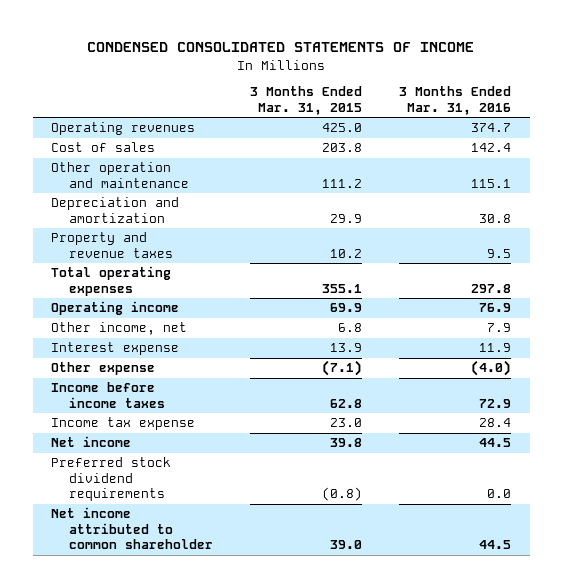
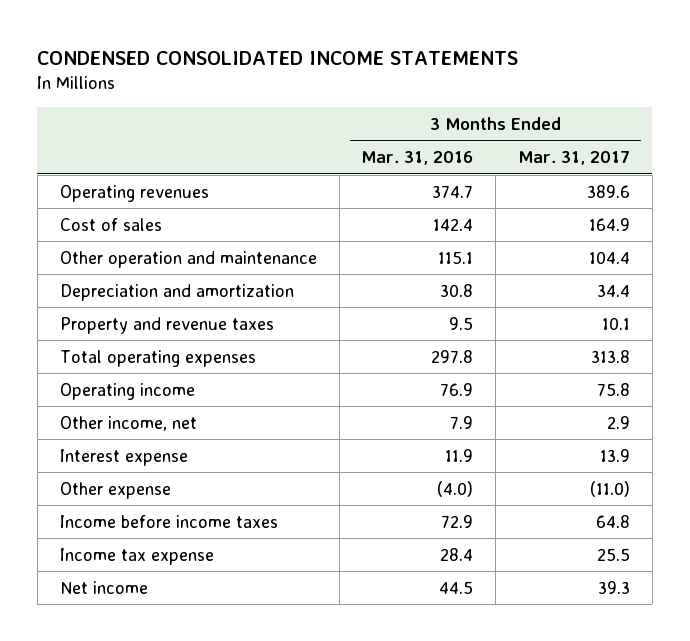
- CONDENSED CONSOLIDATED STATEMENTS OF INCOME
+ CONDENSED CONSOLIDATED INCOME STATEMENTS
- | 3 Months Ended Mar. 31, 2015 | 3 Months Ended Mar. 31, 2016
+ | 3 Months Ended Mar. 31, 2016 | 3 Months Ended Mar. 31, 2017
- Preferred stock dividend requirements | (0.8) | 0.0
- Net income attributed to common shareholder | 39.0 | 44.5

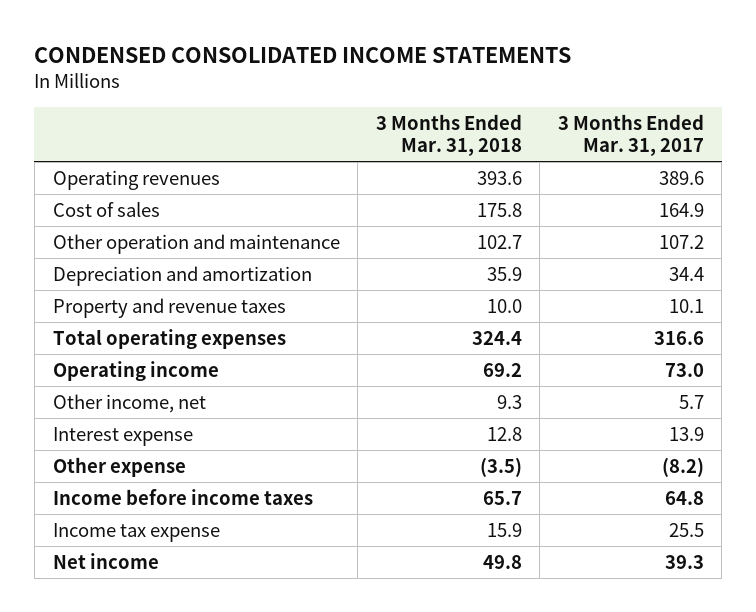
- | 3 Months Ended Mar. 31, 2016 | 3 Months Ended Mar. 31, 2017
+ | 3 Months Ended Mar. 31, 2018 | 3 Months Ended Mar. 31, 2017
- Other operation and maintenance | 115.1 | 104.4
+ Other operation and maintenance | 102.7 | 107.2
- Total operating expenses | 297.8 | 313.8
- Operating income | 76.9 | 75.8
- Other income, net | 7.9 | 2.9
+ Total operating expenses | 324.4 | 316.6
+ Operating income | 69.2 | 73.0
+ Other income, net | 9.3 | 5.7
- Other expense | (4.0) | (11.0)
+ Other expense | (3.5) | (8.2)

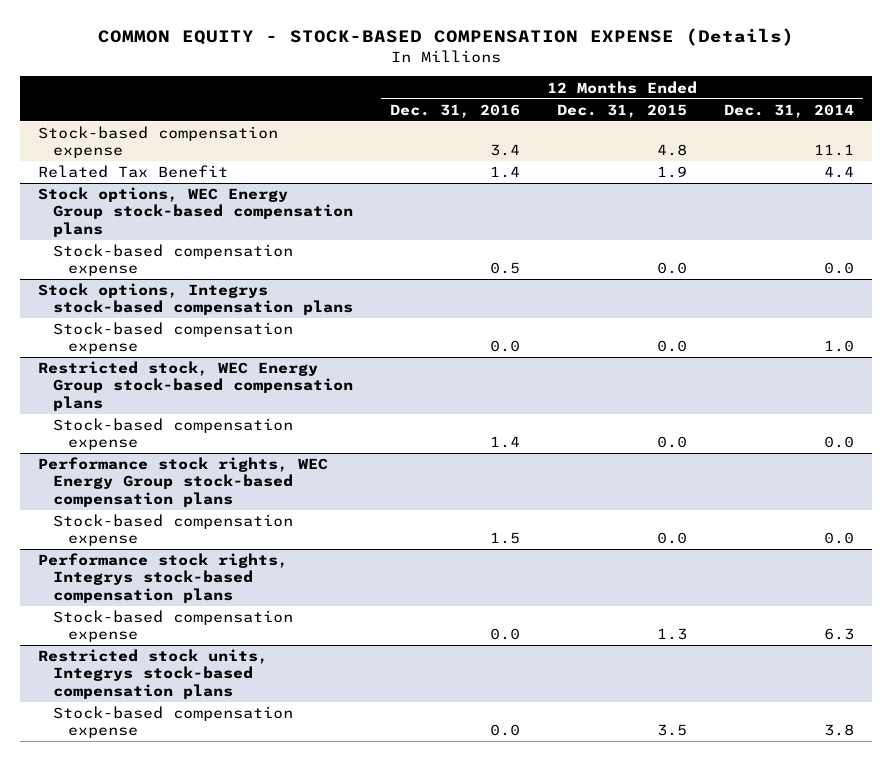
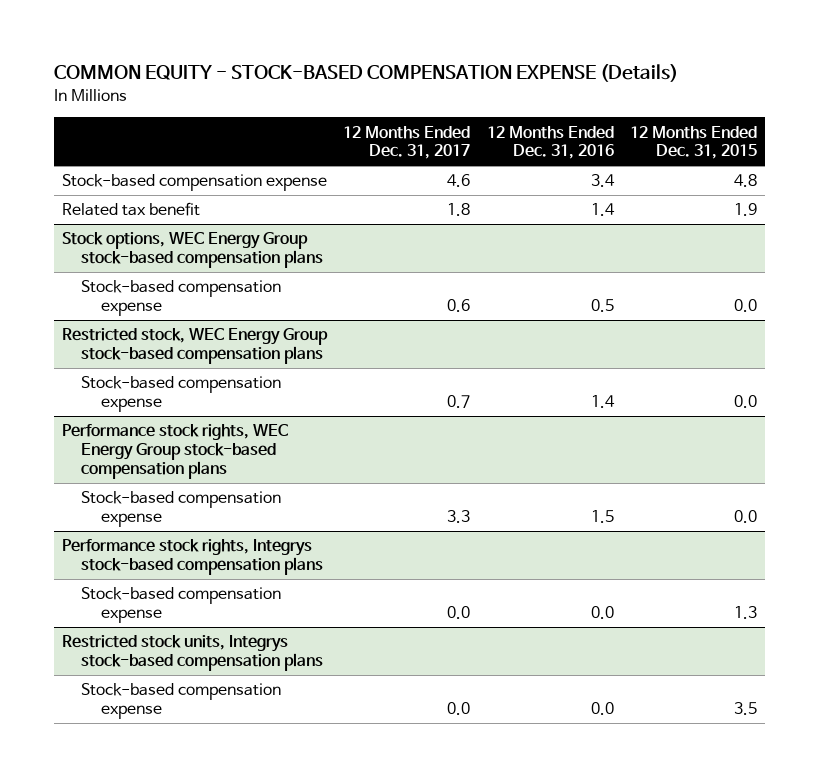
- | 12 Months Ended Dec. 31, 2016 | 12 Months Ended Dec. 31, 2015 | 12 Months Ended Dec. 31, 2014
+ | 12 Months Ended Dec. 31, 2017 | 12 Months Ended Dec. 31, 2016 | 12 Months Ended Dec. 31, 2015
- Related Tax Benefit | 1.4 | 1.9 | 4.4
+ Related tax benefit | 1.8 | 1.4 | 1.9
- Stock options, Integrys stock-based compensation plans
- Stock-based compensation expense | 0.0 | 0.0 | 1.0

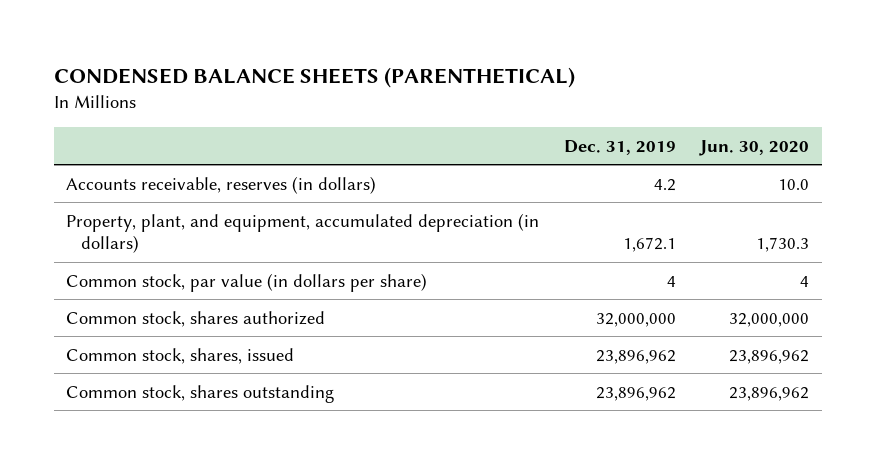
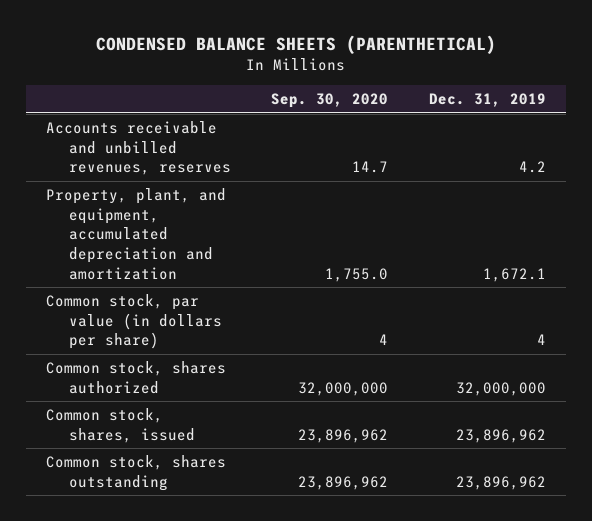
- | Dec. 31, 2019 | Jun. 30, 2020
+ | Sep. 30, 2020 | Dec. 31, 2019
- Accounts receivable, reserves (in dollars) | 4.2 | 10.0
- Property, plant, and equipment, accumulated depreciation (in dollars) | 1,672.1 | 1,730.3
+ Accounts receivable and unbilled revenues, reserves | 14.7 | 4.2
+ Property, plant, and equipment, accumulated depreciation and amortization | 1,755.0 | 1,672.1

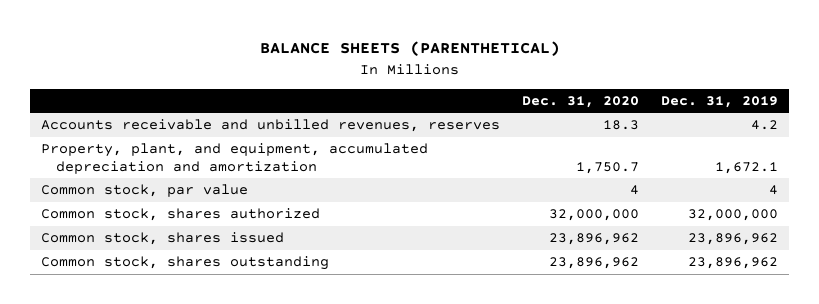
- CONDENSED BALANCE SHEETS (PARENTHETICAL)
+ BALANCE SHEETS (PARENTHETICAL)
- | Sep. 30, 2020 | Dec. 31, 2019
+ | Dec. 31, 2020 | Dec. 31, 2019
- Common stock, par value (in dollars per share) | 4 | 4
+ Common stock, par value | 4 | 4
- Common stock, shares, issued | 23,896,962 | 23,896,962
+ Common stock, shares issued | 23,896,962 | 23,896,962

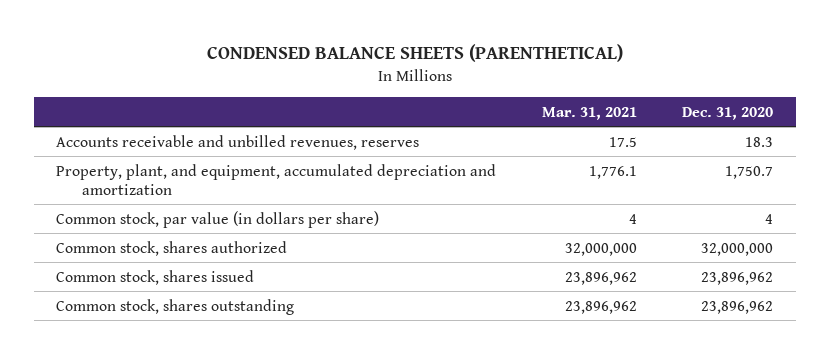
- BALANCE SHEETS (PARENTHETICAL)
+ CONDENSED BALANCE SHEETS (PARENTHETICAL)
- | Dec. 31, 2020 | Dec. 31, 2019
+ | Mar. 31, 2021 | Dec. 31, 2020
- Common stock, par value | 4 | 4
+ Common stock, par value (in dollars per share) | 4 | 4

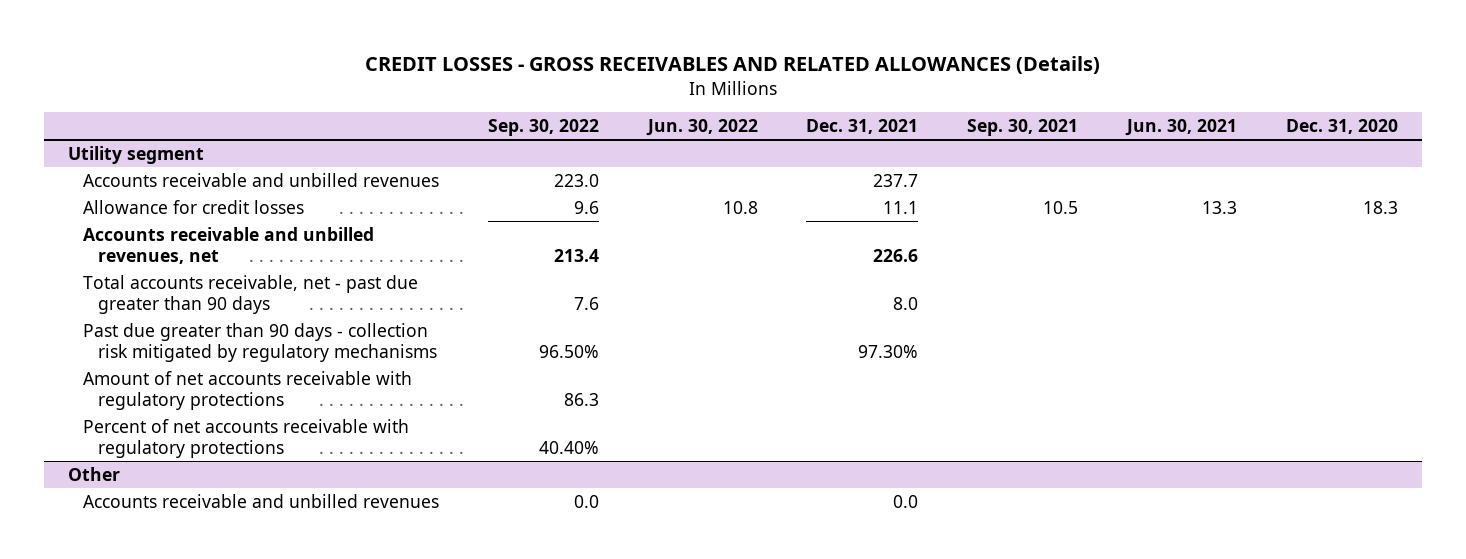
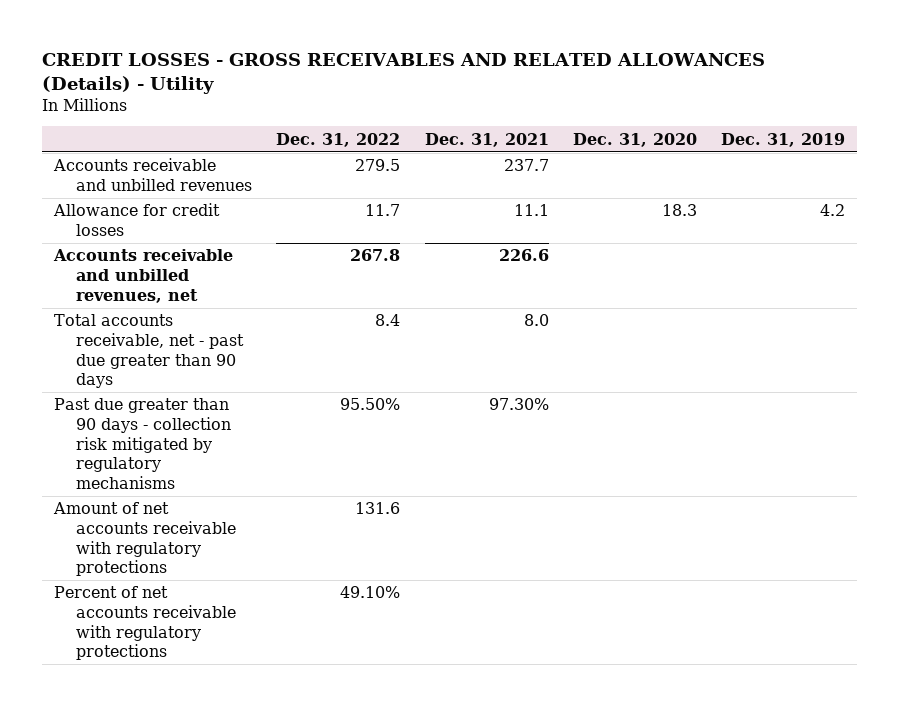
- CREDIT LOSSES - GROSS RECEIVABLES AND RELATED ALLOWANCES (Details)
+ CREDIT LOSSES - GROSS RECEIVABLES AND RELATED ALLOWANCES (Details) - Utility
- | Sep. 30, 2022 | Jun. 30, 2022 | Dec. 31, 2021 | Sep. 30, 2021 | Jun. 30, 2021 | Dec. 31, 2020
+ | Dec. 31, 2022 | Dec. 31, 2021 | Dec. 31, 2020 | Dec. 31, 2019
- Utility segment
- Other
- Accounts receivable and unbilled revenues | 0.0 | | 0.0 | | |

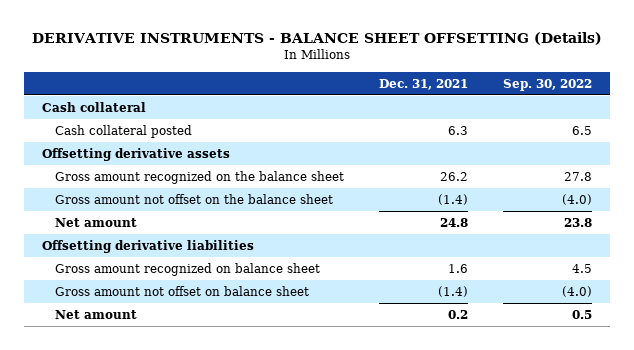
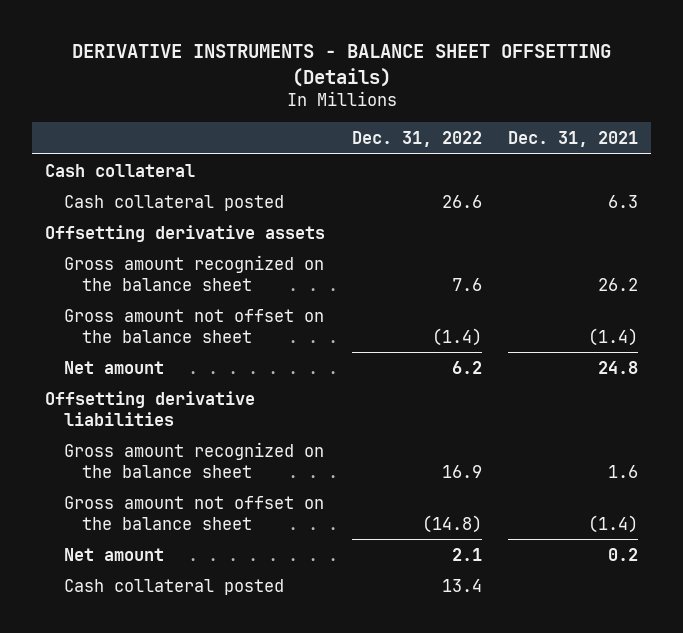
- | Dec. 31, 2021 | Sep. 30, 2022
+ | Dec. 31, 2022 | Dec. 31, 2021
- Gross amount recognized on balance sheet | 1.6 | 4.5
- Gross amount not offset on balance sheet | (1.4) | (4.0)
+ Gross amount recognized on the balance sheet | 16.9 | 1.6
+ Gross amount not offset on the balance sheet | (14.8) | (1.4)
+ Cash collateral posted | 13.4 |

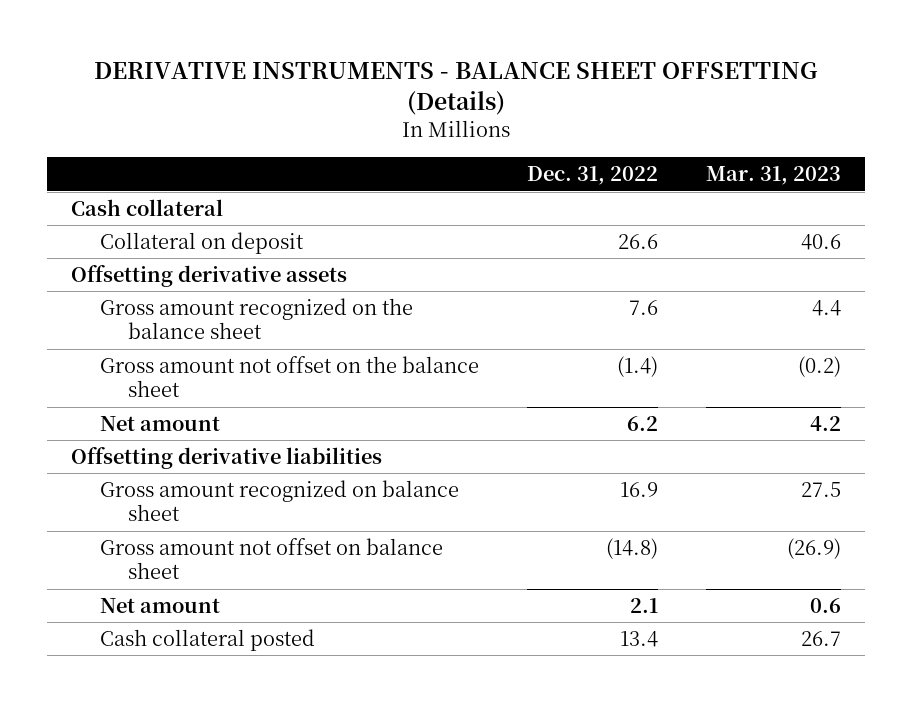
- | Dec. 31, 2022 | Dec. 31, 2021
+ | Dec. 31, 2022 | Mar. 31, 2023
- Cash collateral posted | 26.6 | 6.3
+ Collateral on deposit | 26.6 | 40.6
- Gross amount recognized on the balance sheet | 16.9 | 1.6
- Gross amount not offset on the balance sheet | (14.8) | (1.4)
+ Gross amount recognized on balance sheet | 16.9 | 27.5
+ Gross amount not offset on balance sheet | (14.8) | (26.9)

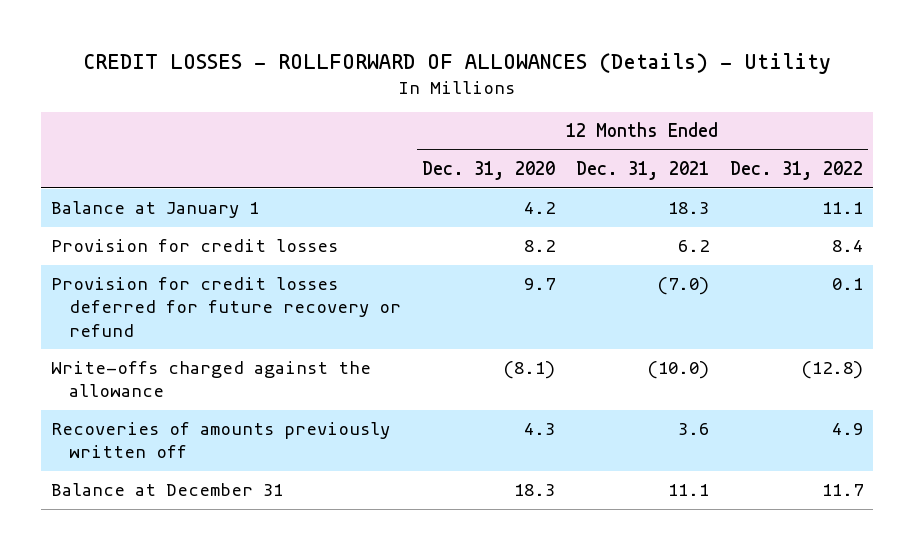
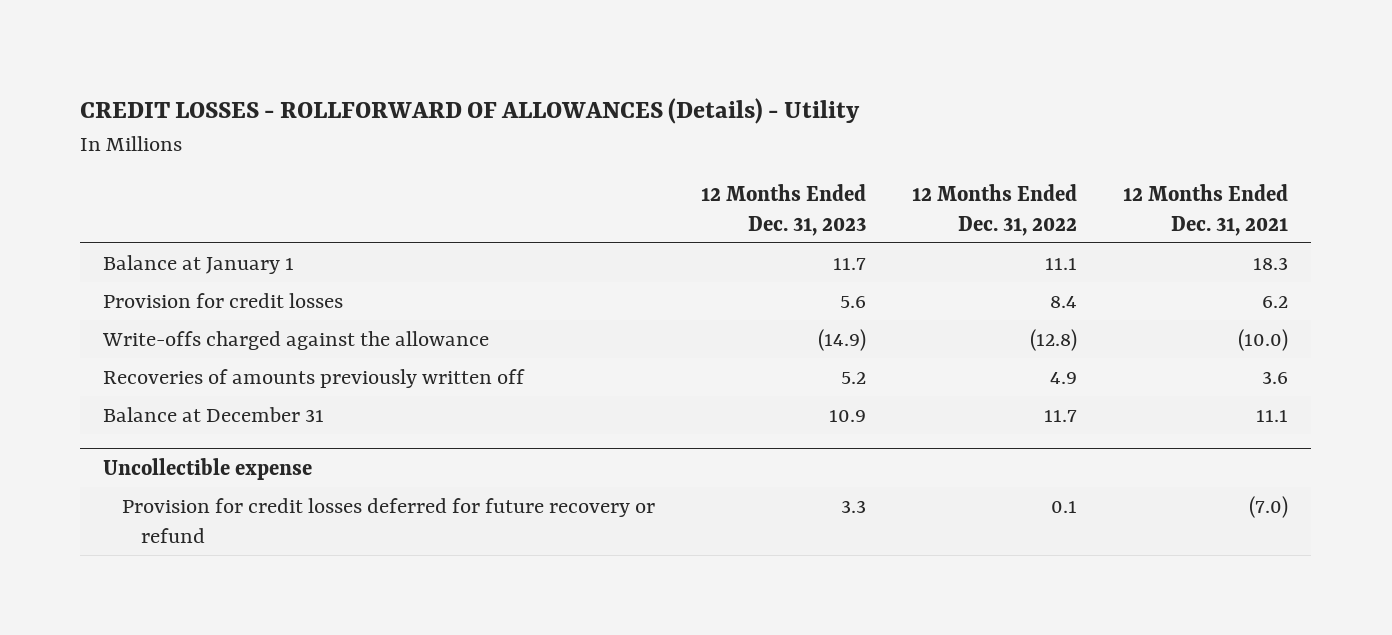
- | 12 Months Ended Dec. 31, 2020 | 12 Months Ended Dec. 31, 2021 | 12 Months Ended Dec. 31, 2022
+ | 12 Months Ended Dec. 31, 2023 | 12 Months Ended Dec. 31, 2022 | 12 Months Ended Dec. 31, 2021
- Provision for credit losses deferred for future recovery or refund | 9.7 | (7.0) | 0.1
+ Uncollectible expense
+ Provision for credit losses deferred for future recovery or refund | 3.3 | 0.1 | (7.0)

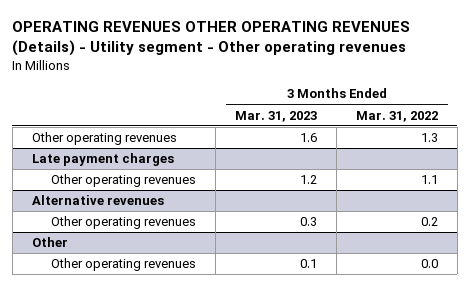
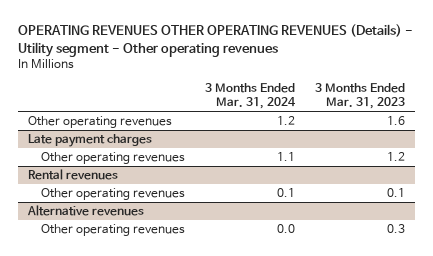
- | 3 Months Ended Mar. 31, 2023 | 3 Months Ended Mar. 31, 2022
+ | 3 Months Ended Mar. 31, 2024 | 3 Months Ended Mar. 31, 2023
+ Rental revenues
+ Other operating revenues | 0.1 | 0.1
- Other
- Other operating revenues | 0.1 | 0.0

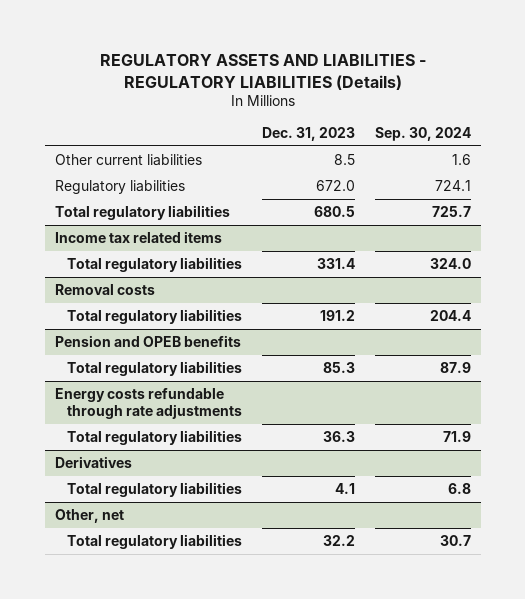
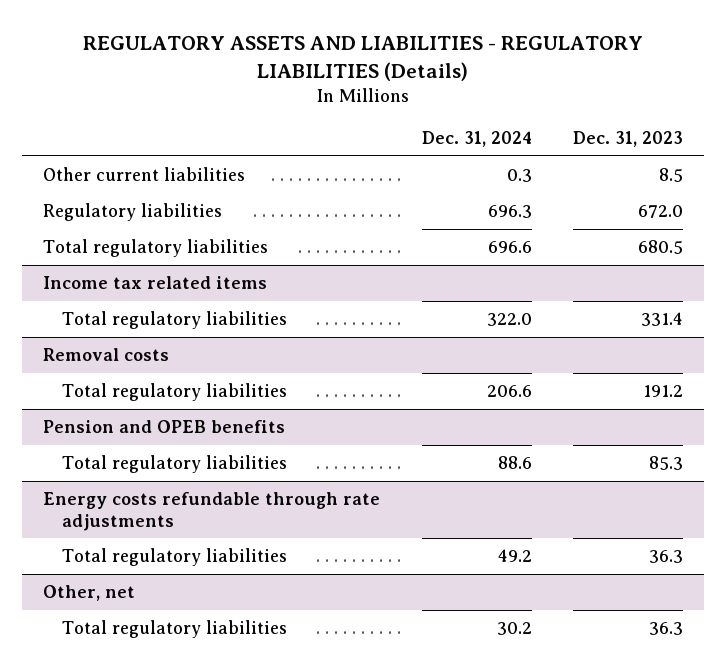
- | Dec. 31, 2023 | Sep. 30, 2024
+ | Dec. 31, 2024 | Dec. 31, 2023
- Derivatives
- Total regulatory liabilities | 4.1 | 6.8
@ Other, net
- Total regulatory liabilities | 32.2 | 30.7
+ Total regulatory liabilities | 30.2 | 36.3

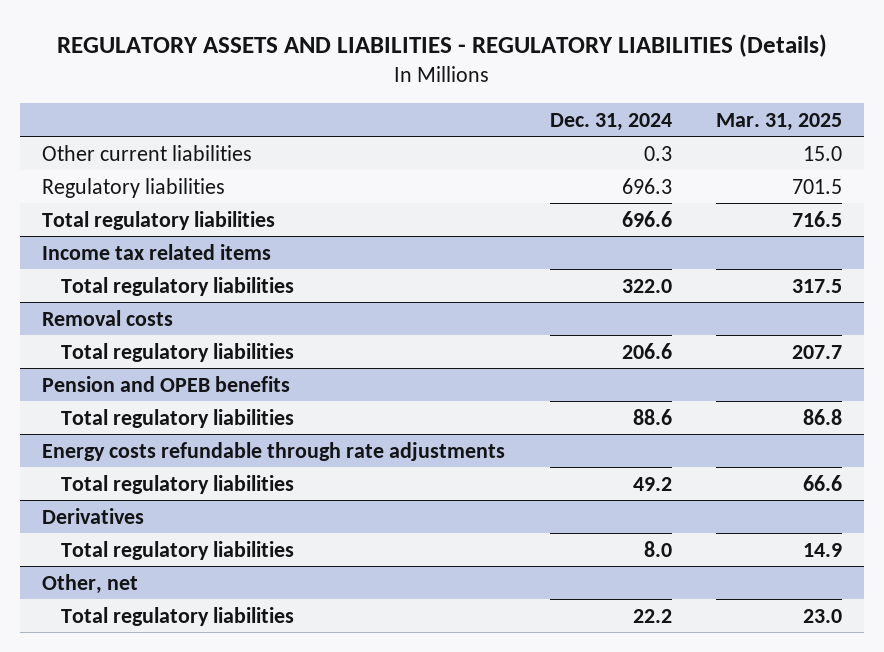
- | Dec. 31, 2024 | Dec. 31, 2023
+ | Dec. 31, 2024 | Mar. 31, 2025
+ Derivatives
+ Total regulatory liabilities | 8.0 | 14.9
@ Other, net
- Total regulatory liabilities | 30.2 | 36.3
+ Total regulatory liabilities | 22.2 | 23.0

